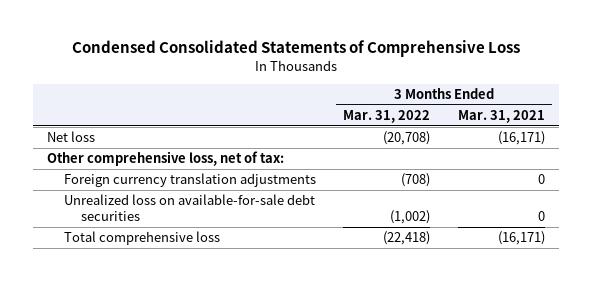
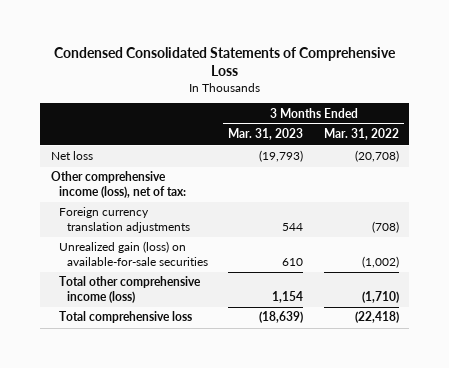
- | 3 Months Ended Mar. 31, 2022 | 3 Months Ended Mar. 31, 2021
+ | 3 Months Ended Mar. 31, 2023 | 3 Months Ended Mar. 31, 2022
- Other comprehensive loss, net of tax:
+ Other comprehensive income (loss), net of tax:
- Unrealized loss on available-for-sale debt securities | (1,002) | 0
+ Unrealized gain (loss) on available-for-sale securities | 610 | (1,002)
+ Total other comprehensive income (loss) | 1,154 | (1,710)

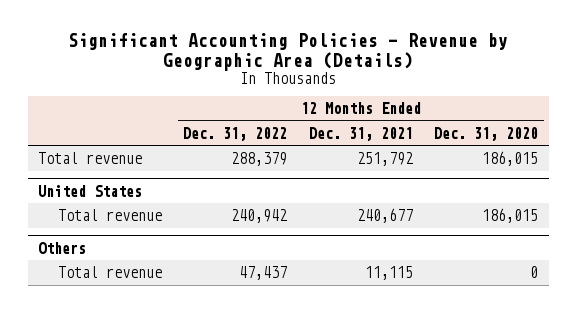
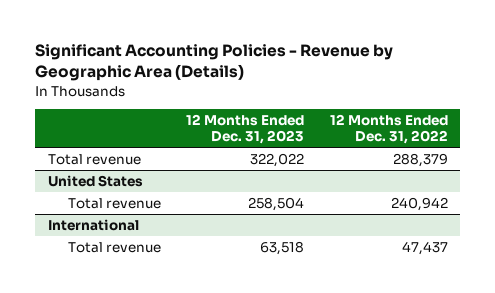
- | 12 Months Ended Dec. 31, 2022 | 12 Months Ended Dec. 31, 2021 | 12 Months Ended Dec. 31, 2020
+ | 12 Months Ended Dec. 31, 2023 | 12 Months Ended Dec. 31, 2022
- Others
+ International

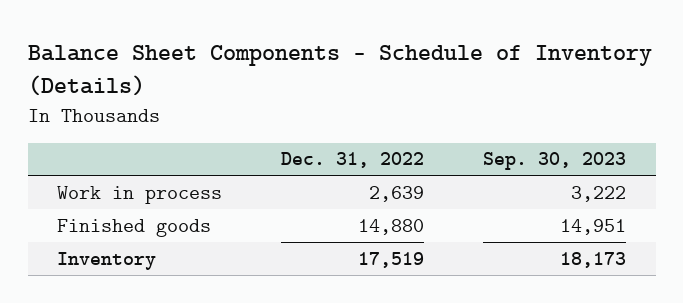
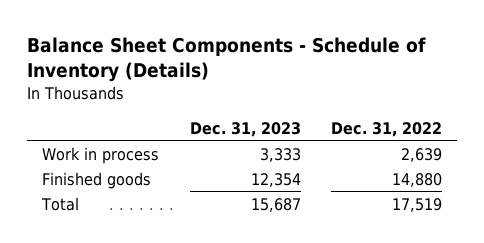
- | Dec. 31, 2022 | Sep. 30, 2023
+ | Dec. 31, 2023 | Dec. 31, 2022
- Inventory | 17,519 | 18,173
+ Total | 15,687 | 17,519

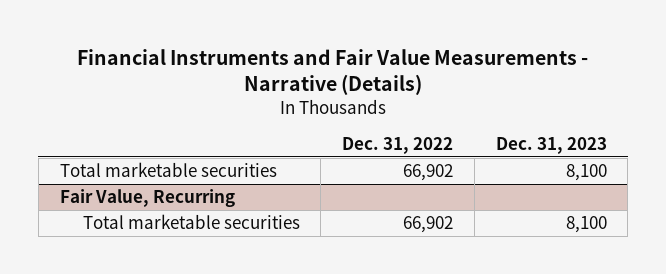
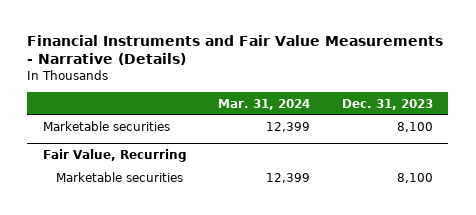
- | Dec. 31, 2022 | Dec. 31, 2023
+ | Mar. 31, 2024 | Dec. 31, 2023
- Total marketable securities | 66,902 | 8,100
+ Marketable securities | 12,399 | 8,100
@ Fair Value, Recurring
- Total marketable securities | 66,902 | 8,100
+ Marketable securities | 12,399 | 8,100

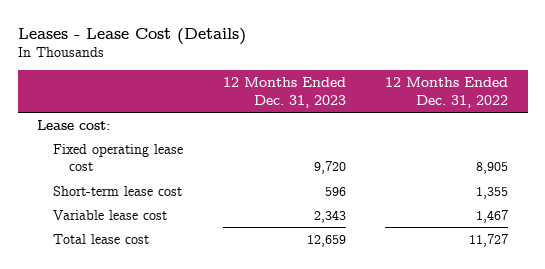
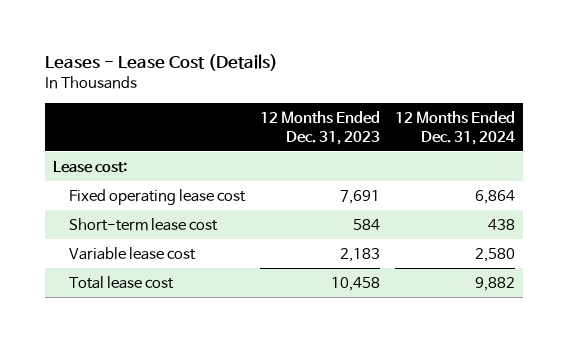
- | 12 Months Ended Dec. 31, 2023 | 12 Months Ended Dec. 31, 2022
+ | 12 Months Ended Dec. 31, 2023 | 12 Months Ended Dec. 31, 2024
- Fixed operating lease cost | 9,720 | 8,905
- Short-term lease cost | 596 | 1,355
- Variable lease cost | 2,343 | 1,467
- Total lease cost | 12,659 | 11,727
+ Fixed operating lease cost | 7,691 | 6,864
+ Short-term lease cost | 584 | 438
+ Variable lease cost | 2,183 | 2,580
+ Total lease cost | 10,458 | 9,882

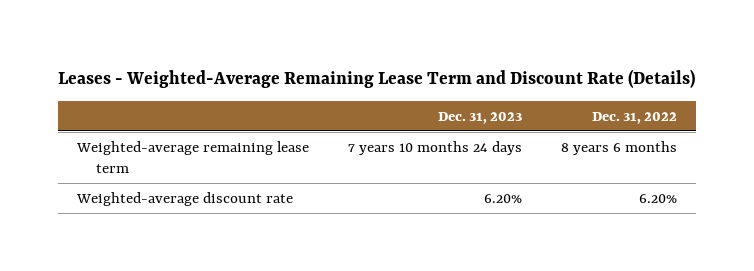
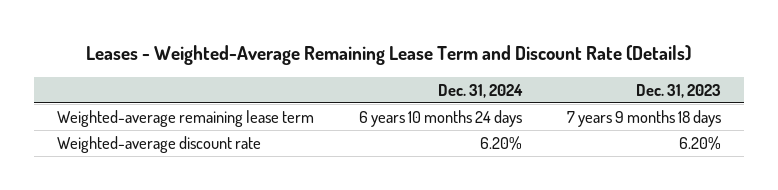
- | Dec. 31, 2023 | Dec. 31, 2022
+ | Dec. 31, 2024 | Dec. 31, 2023
- Weighted-average remaining lease term | 7 years 10 months 24 days | 8 years 6 months
+ Weighted-average remaining lease term | 6 years 10 months 24 days | 7 years 9 months 18 days

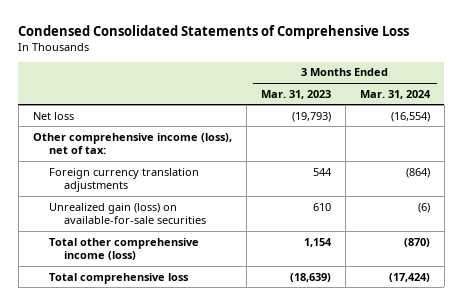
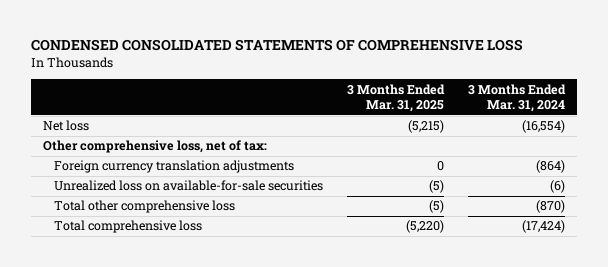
- Condensed Consolidated Statements of Comprehensive Loss
+ CONDENSED CONSOLIDATED STATEMENTS OF COMPREHENSIVE LOSS
- | 3 Months Ended Mar. 31, 2023 | 3 Months Ended Mar. 31, 2024
+ | 3 Months Ended Mar. 31, 2025 | 3 Months Ended Mar. 31, 2024
- Other comprehensive income (loss), net of tax:
+ Other comprehensive loss, net of tax:
- Unrealized gain (loss) on available-for-sale securities | 610 | (6)
- Total other comprehensive income (loss) | 1,154 | (870)
+ Unrealized loss on available-for-sale securities | (5) | (6)
+ Total other comprehensive loss | (5) | (870)

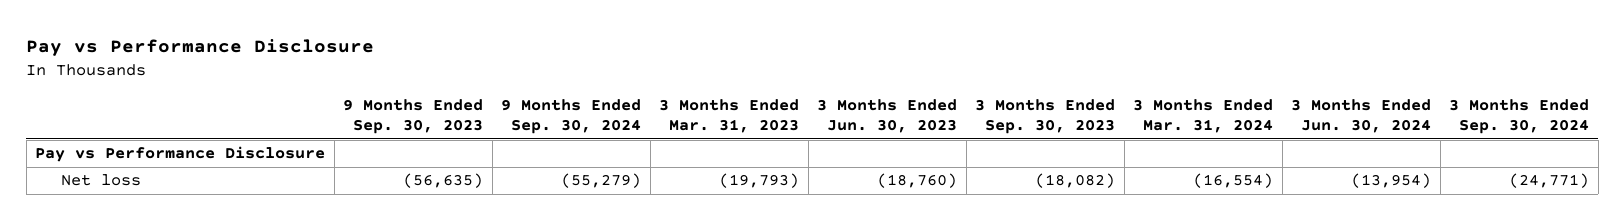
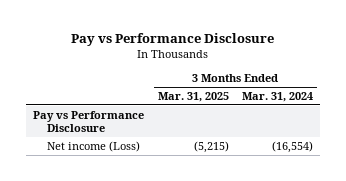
- | 9 Months Ended Sep. 30, 2023 | 9 Months Ended Sep. 30, 2024 | 3 Months Ended Mar. 31, 2023 | 3 Months Ended Jun. 30, 2023 | 3 Months Ended Sep. 30, 2023 | 3 Months Ended Mar. 31, 2024 | 3 Months Ended Jun. 30, 2024 | 3 Months Ended Sep. 30, 2024
+ | 3 Months Ended Mar. 31, 2025 | 3 Months Ended Mar. 31, 2024
- Net loss | (56,635) | (55,279) | (19,793) | (18,760) | (18,082) | (16,554) | (13,954) | (24,771)
+ Net income (Loss) | (5,215) | (16,554)

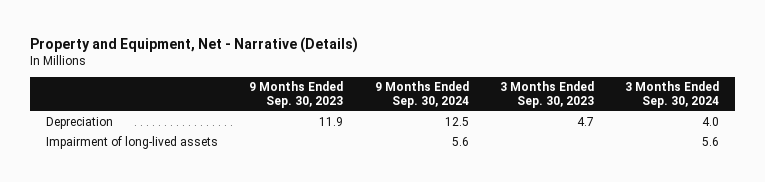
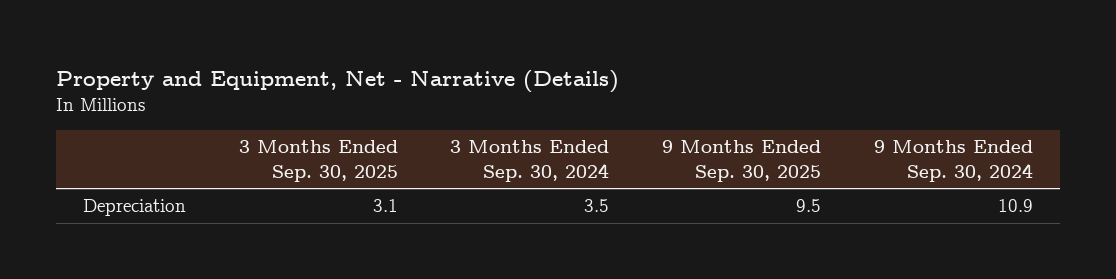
- | 9 Months Ended Sep. 30, 2023 | 9 Months Ended Sep. 30, 2024 | 3 Months Ended Sep. 30, 2023 | 3 Months Ended Sep. 30, 2024
+ | 3 Months Ended Sep. 30, 2025 | 3 Months Ended Sep. 30, 2024 | 9 Months Ended Sep. 30, 2025 | 9 Months Ended Sep. 30, 2024
- Depreciation | 11.9 | 12.5 | 4.7 | 4.0
- Impairment of long-lived assets | | 5.6 | | 5.6
+ Depreciation | 3.1 | 3.5 | 9.5 | 10.9

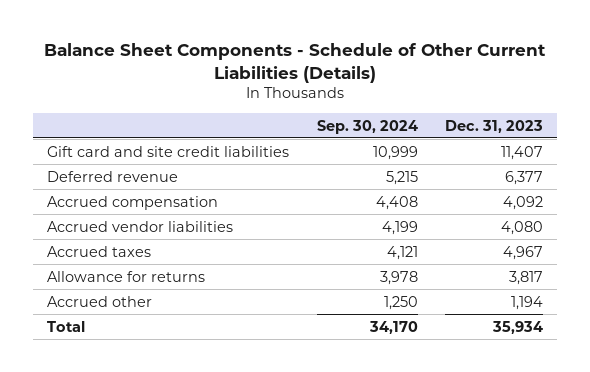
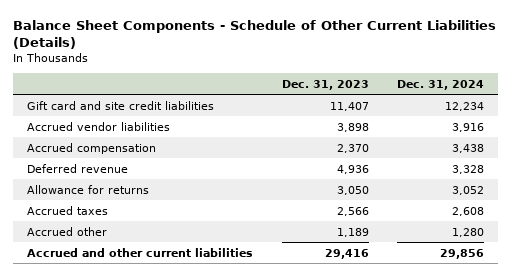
- | Sep. 30, 2024 | Dec. 31, 2023
+ | Dec. 31, 2023 | Dec. 31, 2024
- Deferred revenue | 5,215 | 6,377
- Accrued compensation | 4,408 | 4,092
- Accrued vendor liabilities | 4,199 | 4,080
- Accrued taxes | 4,121 | 4,967
- Allowance for returns | 3,978 | 3,817
- Accrued other | 1,250 | 1,194
- Total | 34,170 | 35,934
+ Accrued vendor liabilities | 3,898 | 3,916
+ Accrued compensation | 2,370 | 3,438
+ Deferred revenue | 4,936 | 3,328
+ Allowance for returns | 3,050 | 3,052
+ Accrued taxes | 2,566 | 2,608
+ Accrued other | 1,189 | 1,280
+ Accrued and other current liabilities | 29,416 | 29,856

